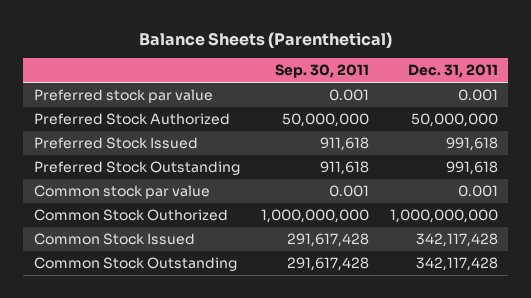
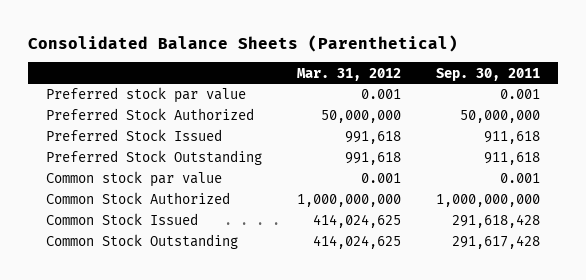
- Balance Sheets (Parenthetical)
+ Consolidated Balance Sheets (Parenthetical)
- | Sep. 30, 2011 | Dec. 31, 2011
+ | Mar. 31, 2012 | Sep. 30, 2011
- Common Stock Outhorized | 1,000,000,000 | 1,000,000,000
- Common Stock Issued | 291,617,428 | 342,117,428
+ Common Stock Authorized | 1,000,000,000 | 1,000,000,000
+ Common Stock Issued | 414,024,625 | 291,618,428

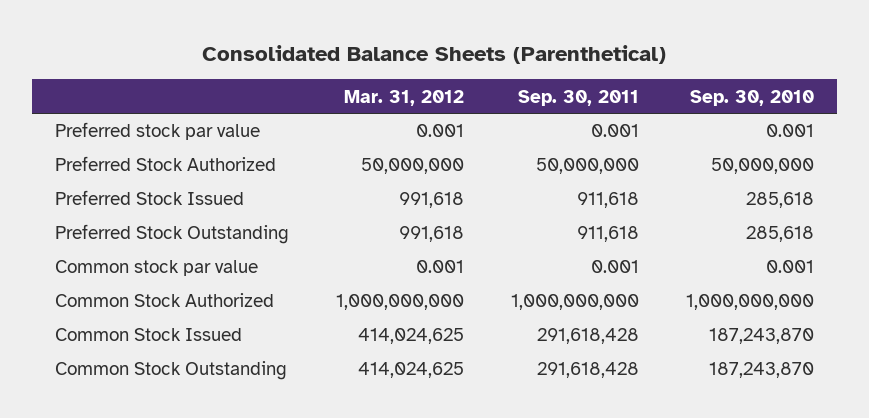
- | Mar. 31, 2012 | Sep. 30, 2011
+ | Mar. 31, 2012 | Sep. 30, 2011 | Sep. 30, 2010
- Common Stock Outstanding | 414,024,625 | 291,617,428
+ Common Stock Outstanding | 414,024,625 | 291,618,428 | 187,243,870

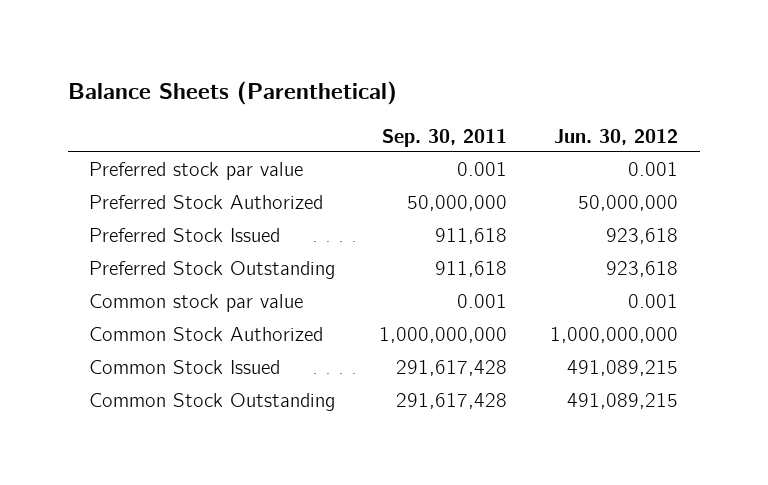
- Consolidated Balance Sheets (Parenthetical)
+ Balance Sheets (Parenthetical)
- | Mar. 31, 2012 | Sep. 30, 2011 | Sep. 30, 2010
+ | Sep. 30, 2011 | Jun. 30, 2012
- Common Stock Issued | 414,024,625 | 291,618,428 | 187,243,870
- Common Stock Outstanding | 414,024,625 | 291,618,428 | 187,243,870
+ Common Stock Issued | 291,617,428 | 491,089,215
+ Common Stock Outstanding | 291,617,428 | 491,089,215

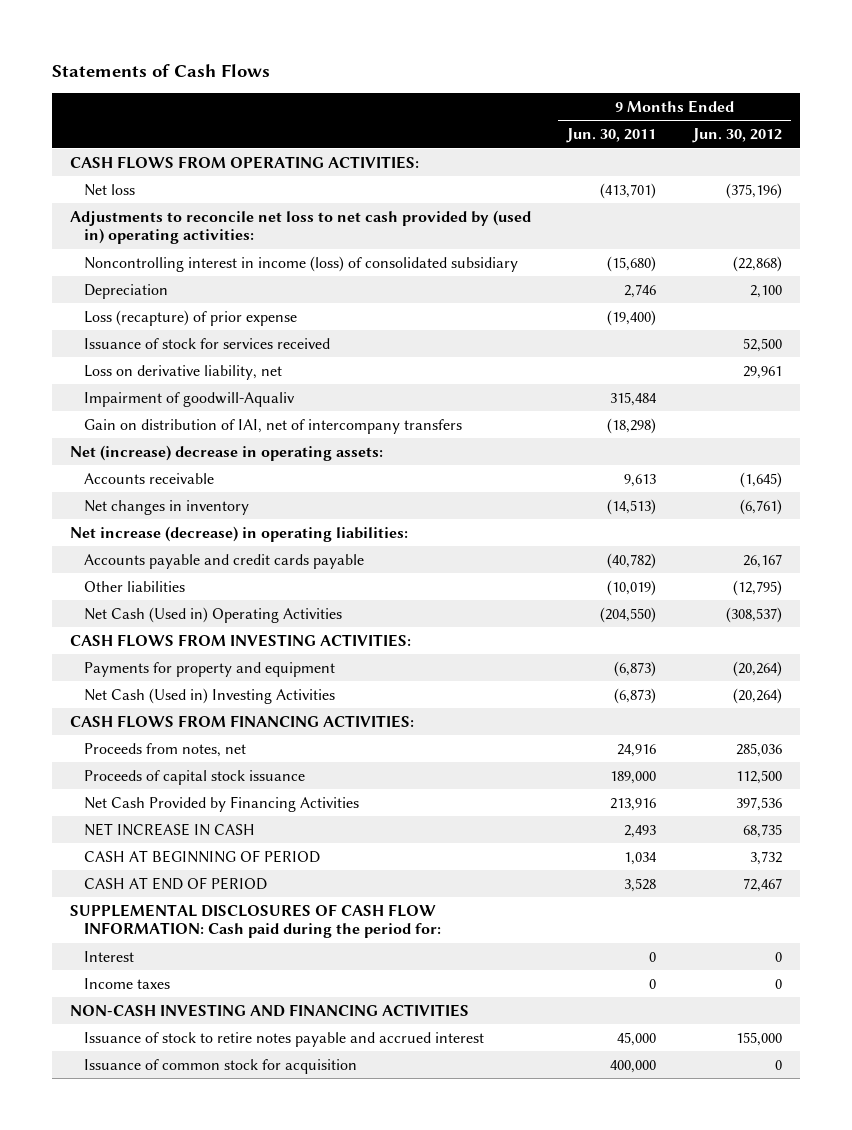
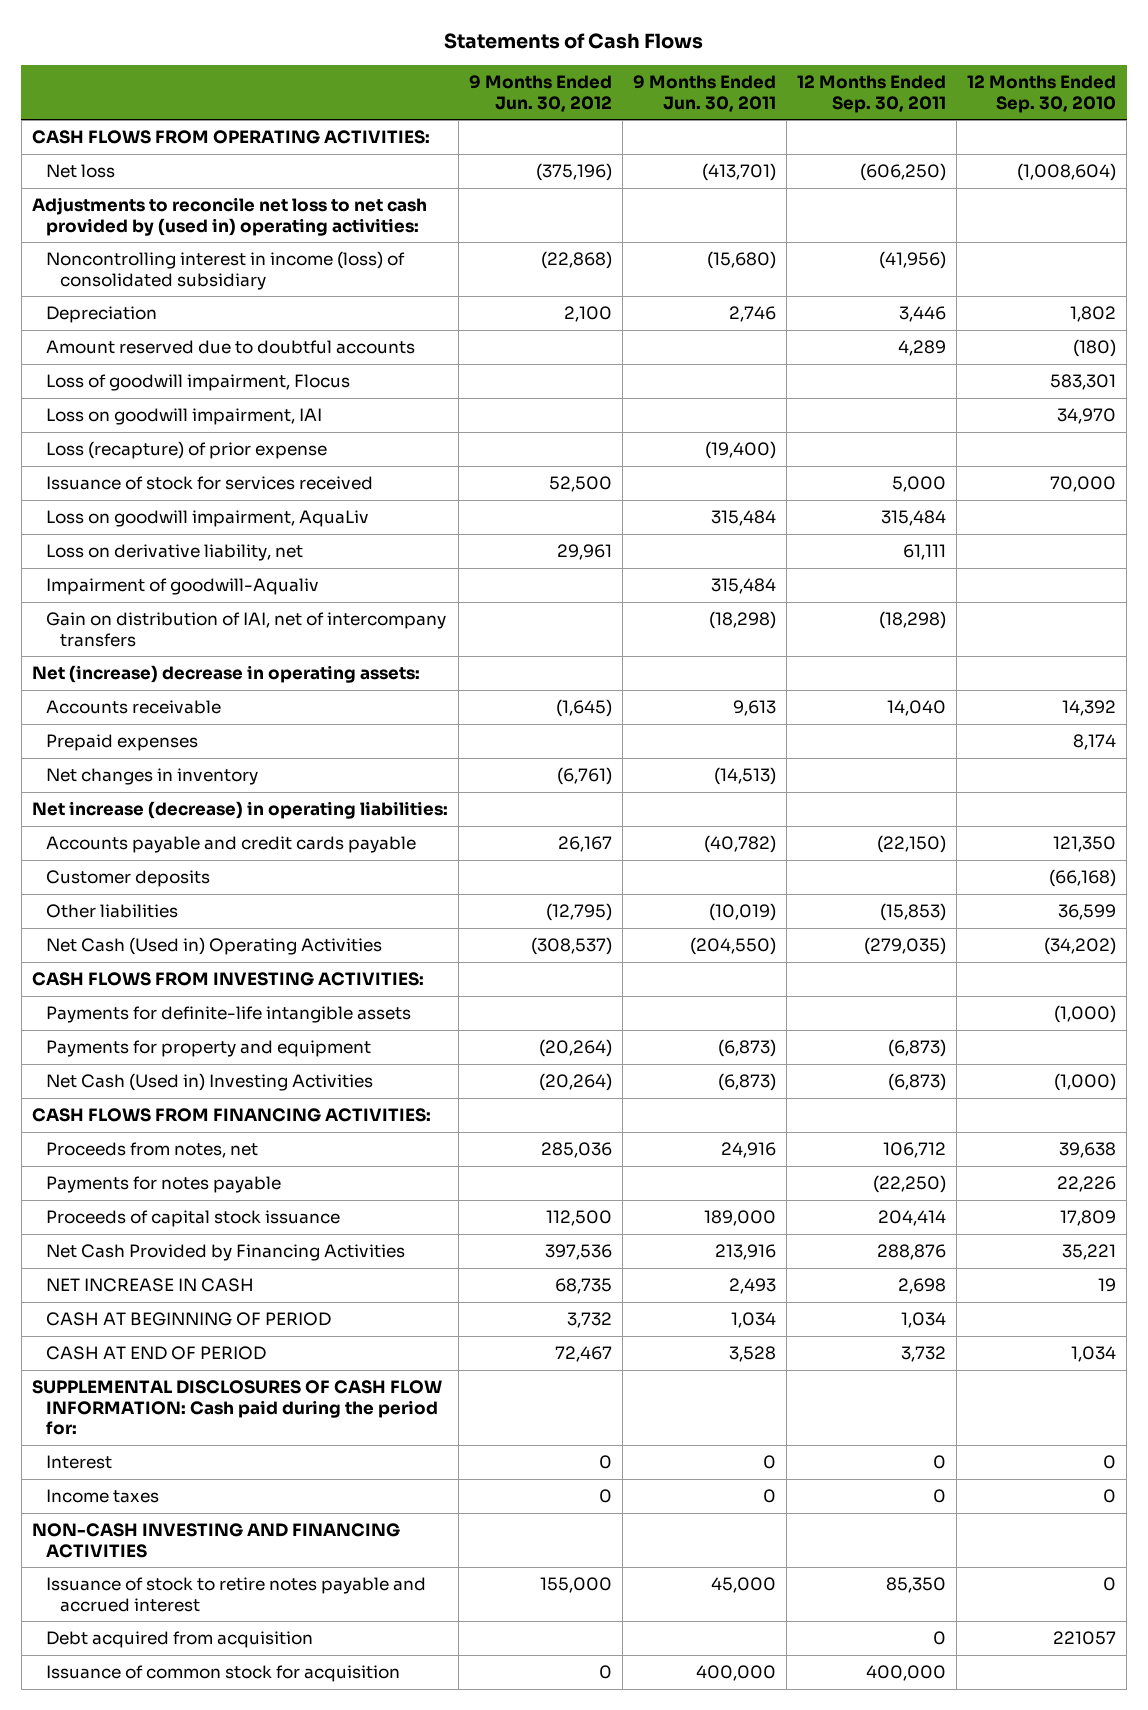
- | 9 Months Ended Jun. 30, 2011 | 9 Months Ended Jun. 30, 2012
+ | 9 Months Ended Jun. 30, 2012 | 9 Months Ended Jun. 30, 2011 | 12 Months Ended Sep. 30, 2011 | 12 Months Ended Sep. 30, 2010
+ Amount reserved due to doubtful accounts | | | 4,289 | (180)
+ Loss of goodwill impairment, Flocus | | | | 583,301
+ Loss on goodwill impairment, IAI | | | | 34,970
+ Loss on goodwill impairment, AquaLiv | | 315,484 | 315,484 |
+ Prepaid expenses | | | | 8,174
+ Customer deposits | | | | (66,168)
+ Payments for definite-life intangible assets | | | | (1,000)
+ Payments for notes payable | | | (22,250) | 22,226
+ Debt acquired from acquisition | | | 0 | 221057

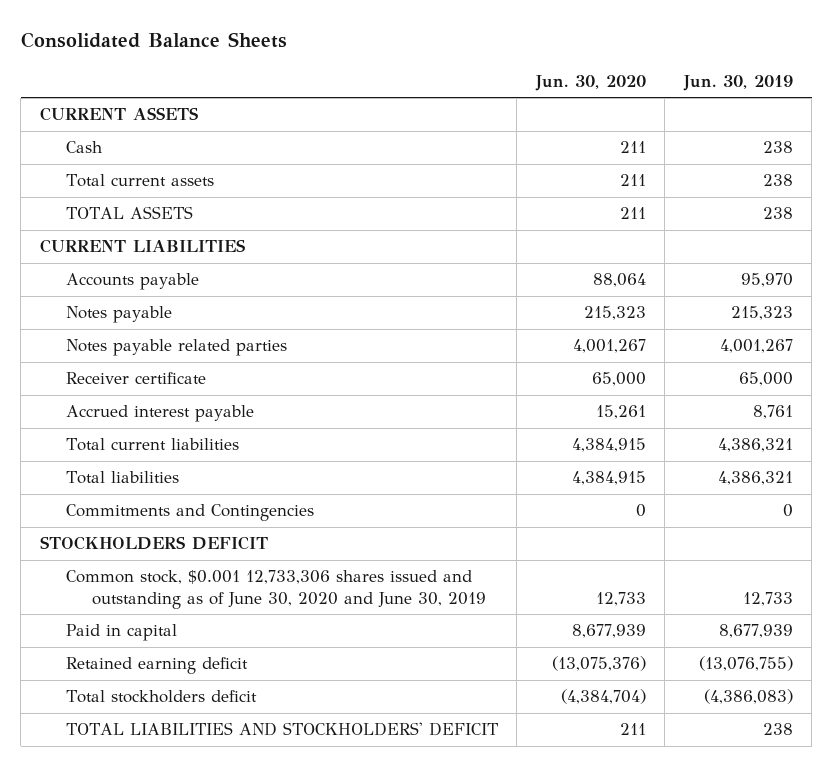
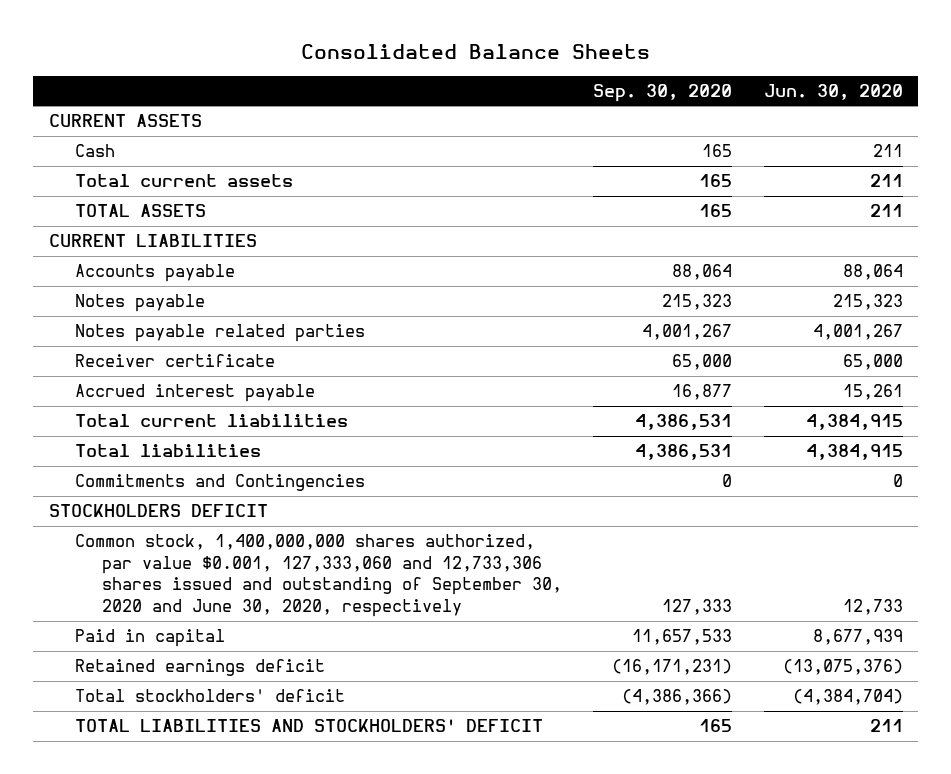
- | Jun. 30, 2020 | Jun. 30, 2019
+ | Sep. 30, 2020 | Jun. 30, 2020
- Common stock, $0.001 12,733,306 shares issued and outstanding as of June 30, 2020 and June 30, 2019 | 12,733 | 12,733
+ Common stock, 1,400,000,000 shares authorized, par value $0.001, 127,333,060 and 12,733,306 shares issued and outstanding of September 30, 2020 and June 30, 2020, respectively | 127,333 | 12,733
- Retained earning deficit | (13,075,376) | (13,076,755)
- Total stockholders deficit | (4,384,704) | (4,386,083)
+ Retained earnings deficit | (16,171,231) | (13,075,376)
+ Total stockholders' deficit | (4,386,366) | (4,384,704)

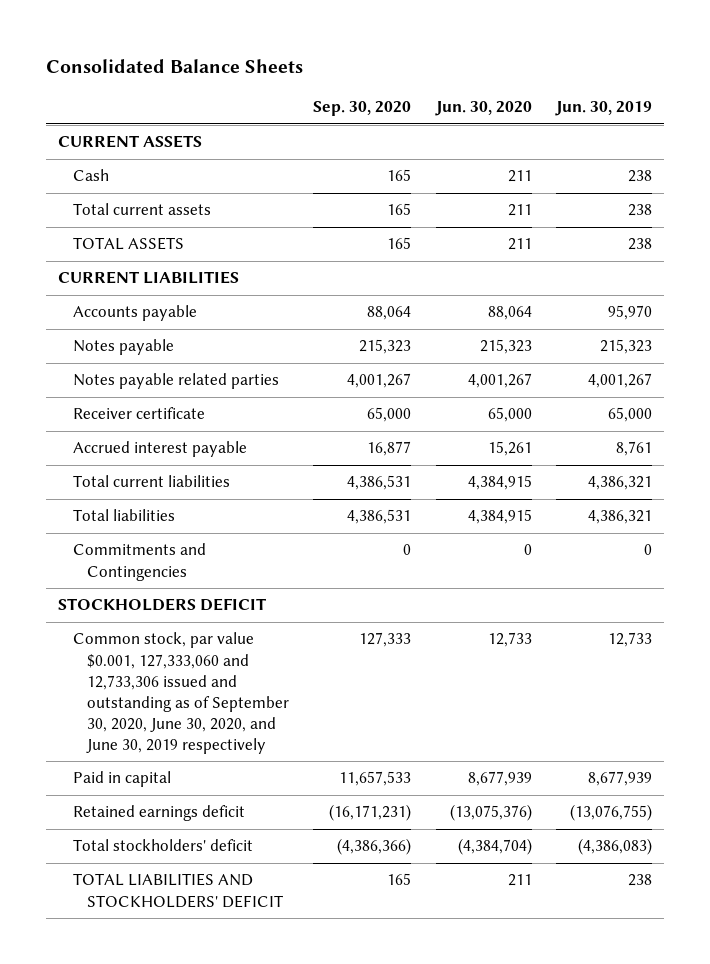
- | Sep. 30, 2020 | Jun. 30, 2020
+ | Sep. 30, 2020 | Jun. 30, 2020 | Jun. 30, 2019
- Common stock, 1,400,000,000 shares authorized, par value $0.001, 127,333,060 and 12,733,306 shares issued and outstanding of September 30, 2020 and June 30, 2020, respectively | 127,333 | 12,733
+ Common stock, par value $0.001, 127,333,060 and 12,733,306 issued and outstanding as of September 30, 2020, June 30, 2020, and June 30, 2019 respectively | 127,333 | 12,733 | 12,733

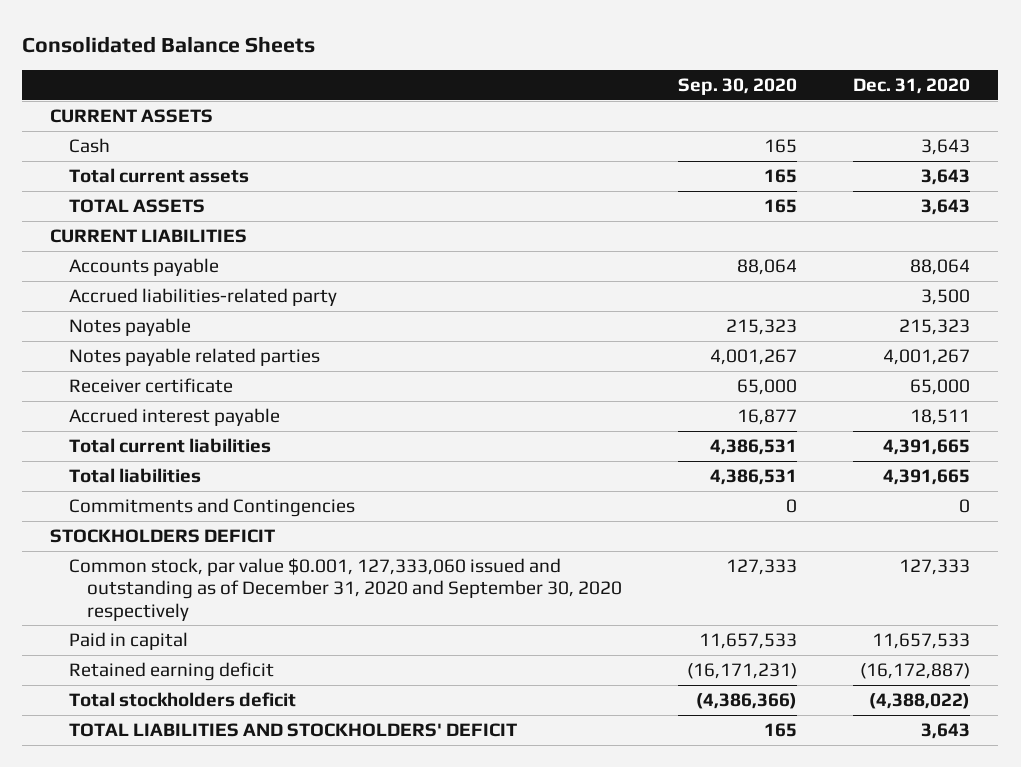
- | Sep. 30, 2020 | Jun. 30, 2020 | Jun. 30, 2019
+ | Sep. 30, 2020 | Dec. 31, 2020
+ Accrued liabilities-related party | | 3,500
- Common stock, par value $0.001, 127,333,060 and 12,733,306 issued and outstanding as of September 30, 2020, June 30, 2020, and June 30, 2019 respectively | 127,333 | 12,733 | 12,733
+ Common stock, par value $0.001, 127,333,060 issued and outstanding as of December 31, 2020 and September 30, 2020 respectively | 127,333 | 127,333
- Retained earnings deficit | (16,171,231) | (13,075,376) | (13,076,755)
- Total stockholders' deficit | (4,386,366) | (4,384,704) | (4,386,083)
+ Retained earning deficit | (16,171,231) | (16,172,887)
+ Total stockholders deficit | (4,386,366) | (4,388,022)

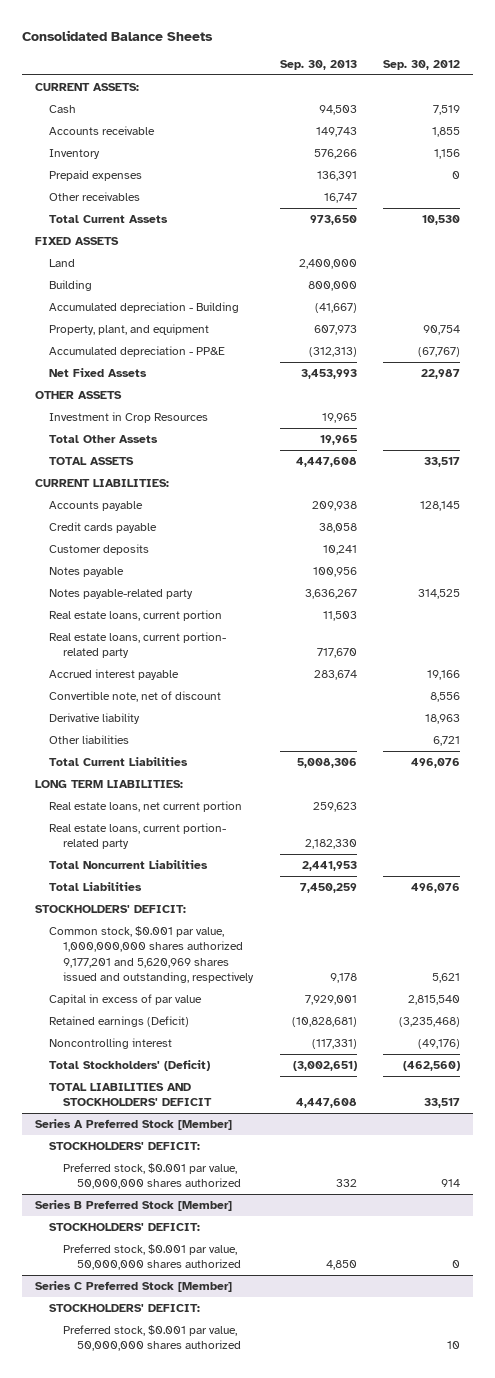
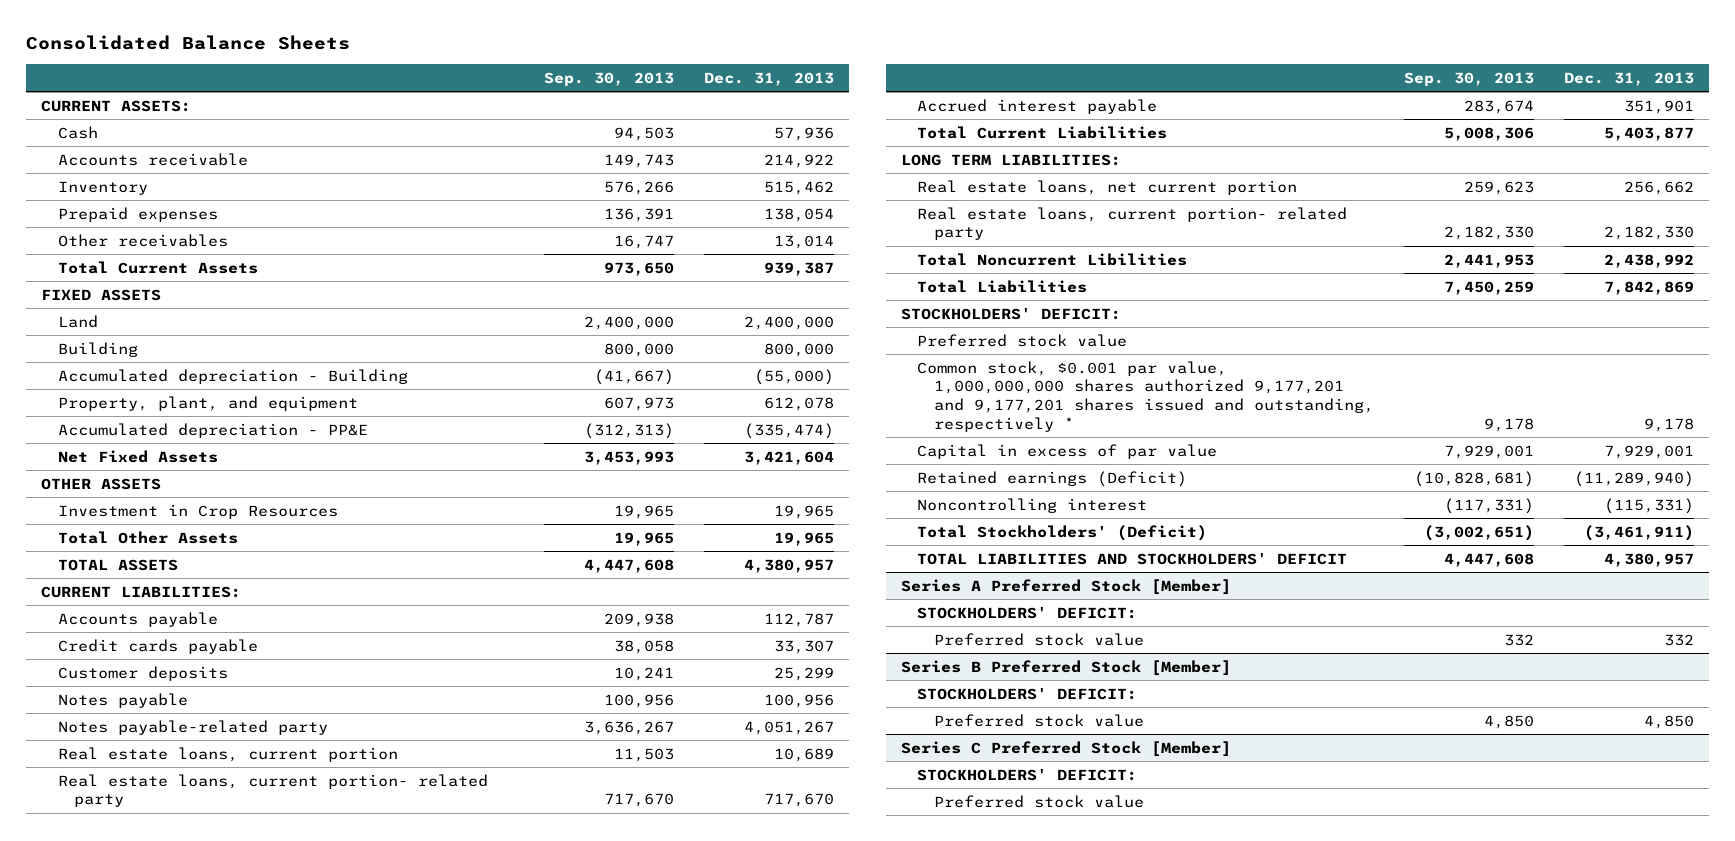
- | Sep. 30, 2013 | Sep. 30, 2012
+ | Sep. 30, 2013 | Dec. 31, 2013
- Convertible note, net of discount | | 8,556
- Derivative liability | | 18,963
- Other liabilities | | 6,721
- Total Noncurrent Liabilities | 2,441,953 |
+ Total Noncurrent Libilities | 2,441,953 | 2,438,992
- Common stock, $0.001 par value, 1,000,000,000 shares authorized 9,177,201 and 5,620,969 shares issued and outstanding, respectively | 9,178 | 5,621
+ Preferred stock value
+ Common stock, $0.001 par value, 1,000,000,000 shares authorized 9,177,201 and 9,177,201 shares issued and outstanding, respectively * | 9,178 | 9,178
@ Series A Preferred Stock [Member]
- Preferred stock, $0.001 par value, 50,000,000 shares authorized | 332 | 914
+ Preferred stock value | 332 | 332
@ Series B Preferred Stock [Member]
- Preferred stock, $0.001 par value, 50,000,000 shares authorized | 4,850 | 0
+ Preferred stock value | 4,850 | 4,850
@ Series C Preferred Stock [Member]
- Preferred stock, $0.001 par value, 50,000,000 shares authorized | | 10
+ Preferred stock value

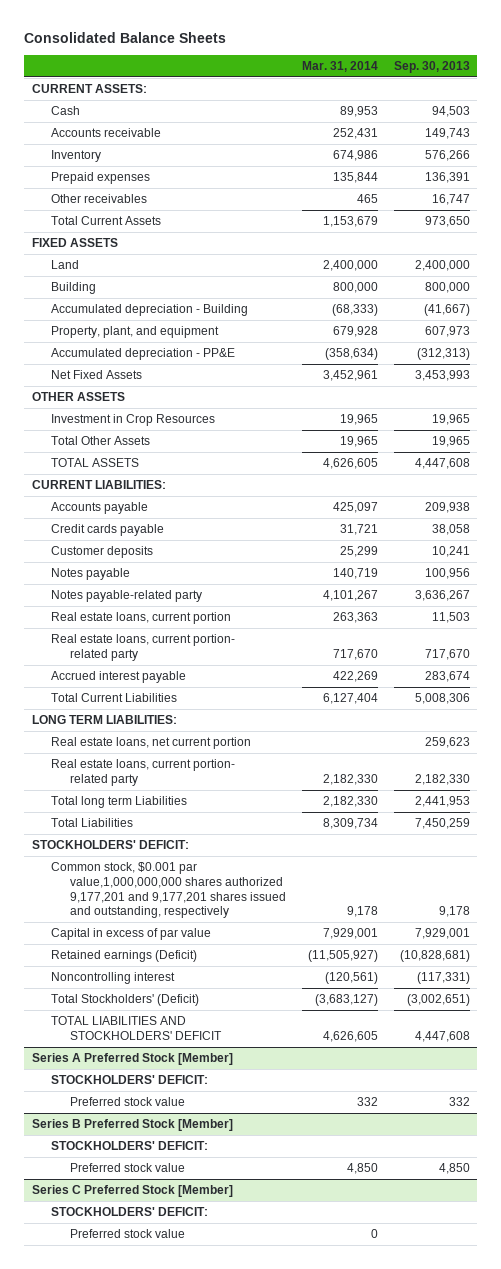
- | Sep. 30, 2013 | Dec. 31, 2013
+ | Mar. 31, 2014 | Sep. 30, 2013
- Total Noncurrent Libilities | 2,441,953 | 2,438,992
+ Total long term Liabilities | 2,182,330 | 2,441,953
- Preferred stock value
- Common stock, $0.001 par value, 1,000,000,000 shares authorized 9,177,201 and 9,177,201 shares issued and outstanding, respectively * | 9,178 | 9,178
+ Common stock, $0.001 par value,1,000,000,000 shares authorized 9,177,201 and 9,177,201 shares issued and outstanding, respectively | 9,178 | 9,178

